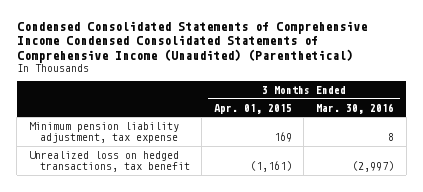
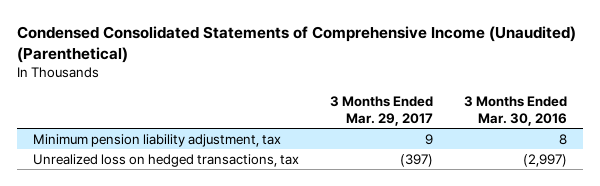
- Condensed Consolidated Statements of Comprehensive Income Condensed Consolidated Statements of Comprehensive Income (Unaudited) (Parenthetical)
+ Condensed Consolidated Statements of Comprehensive Income (Unaudited) (Parenthetical)
- | 3 Months Ended Apr. 01, 2015 | 3 Months Ended Mar. 30, 2016
+ | 3 Months Ended Mar. 29, 2017 | 3 Months Ended Mar. 30, 2016
- Minimum pension liability adjustment, tax expense | 169 | 8
- Unrealized loss on hedged transactions, tax benefit | (1,161) | (2,997)
+ Minimum pension liability adjustment, tax | 9 | 8
+ Unrealized loss on hedged transactions, tax | (397) | (2,997)

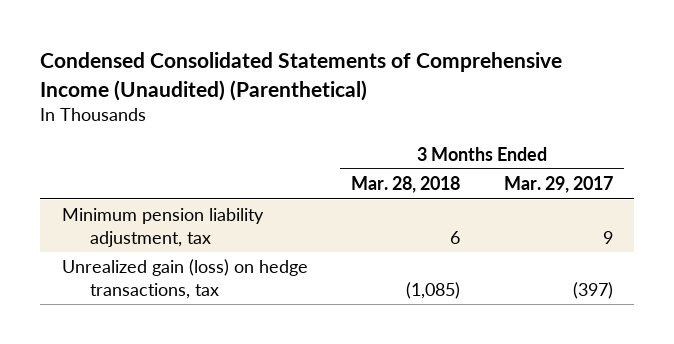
- | 3 Months Ended Mar. 29, 2017 | 3 Months Ended Mar. 30, 2016
+ | 3 Months Ended Mar. 28, 2018 | 3 Months Ended Mar. 29, 2017
- Unrealized loss on hedged transactions, tax | (397) | (2,997)
+ Unrealized gain (loss) on hedge transactions, tax | (1,085) | (397)

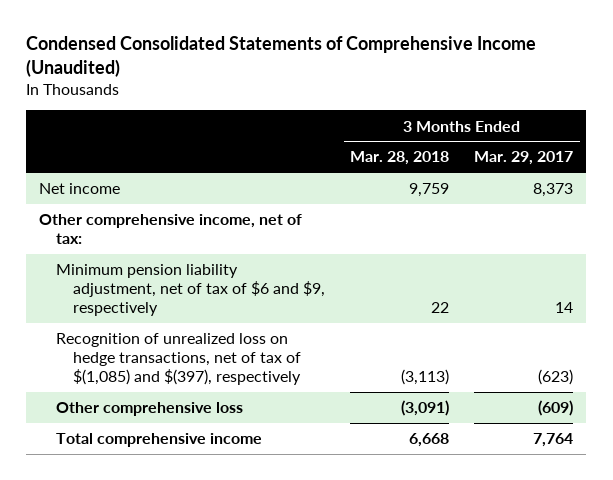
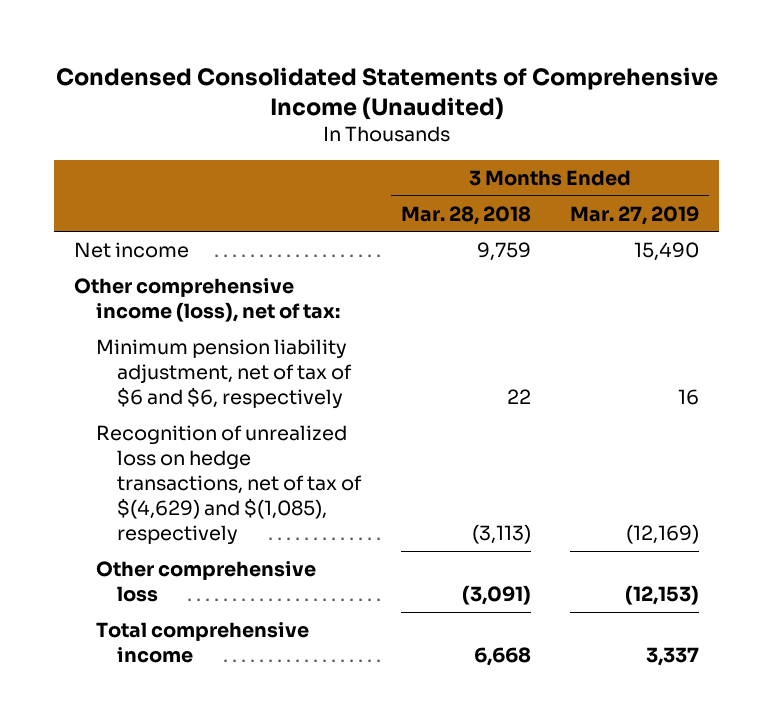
- | 3 Months Ended Mar. 28, 2018 | 3 Months Ended Mar. 29, 2017
+ | 3 Months Ended Mar. 28, 2018 | 3 Months Ended Mar. 27, 2019
- Other comprehensive income, net of tax:
- Minimum pension liability adjustment, net of tax of $6 and $9, respectively | 22 | 14
- Recognition of unrealized loss on hedge transactions, net of tax of $(1,085) and $(397), respectively | (3,113) | (623)
+ Other comprehensive income (loss), net of tax:
+ Minimum pension liability adjustment, net of tax of $6 and $6, respectively | 22 | 16
+ Recognition of unrealized loss on hedge transactions, net of tax of $(4,629) and $(1,085), respectively | (3,113) | (12,169)

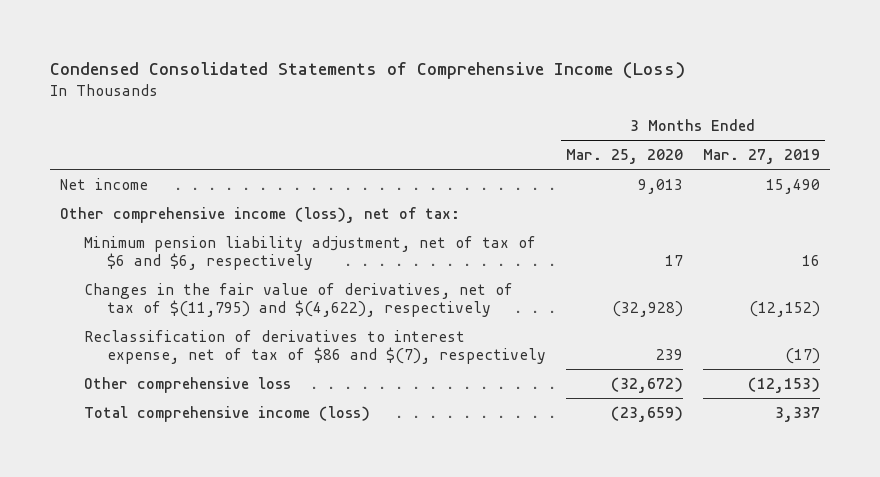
- Condensed Consolidated Statements of Comprehensive Income (Unaudited)
+ Condensed Consolidated Statements of Comprehensive Income (Loss)
- | 3 Months Ended Mar. 28, 2018 | 3 Months Ended Mar. 27, 2019
+ | 3 Months Ended Mar. 25, 2020 | 3 Months Ended Mar. 27, 2019
- Recognition of unrealized loss on hedge transactions, net of tax of $(4,629) and $(1,085), respectively | (3,113) | (12,169)
+ Changes in the fair value of derivatives, net of tax of $(11,795) and $(4,622), respectively | (32,928) | (12,152)
+ Reclassification of derivatives to interest expense, net of tax of $86 and $(7), respectively | 239 | (17)
- Total comprehensive income | 6,668 | 3,337
+ Total comprehensive income (loss) | (23,659) | 3,337

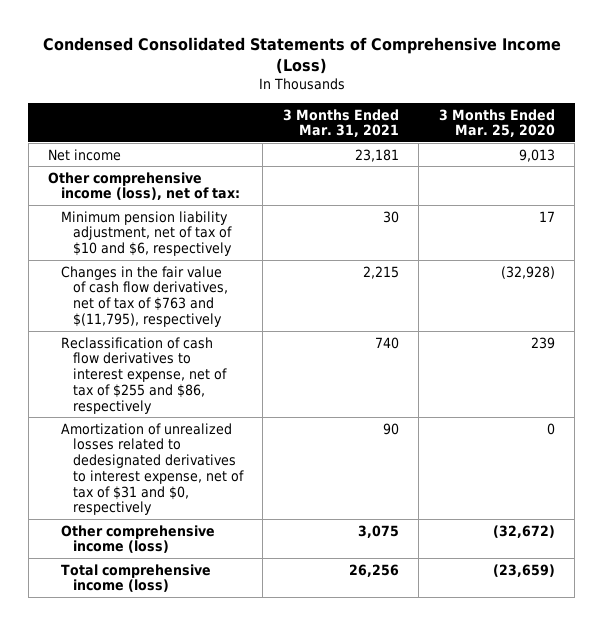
- | 3 Months Ended Mar. 25, 2020 | 3 Months Ended Mar. 27, 2019
+ | 3 Months Ended Mar. 31, 2021 | 3 Months Ended Mar. 25, 2020
- Minimum pension liability adjustment, net of tax of $6 and $6, respectively | 17 | 16
- Changes in the fair value of derivatives, net of tax of $(11,795) and $(4,622), respectively | (32,928) | (12,152)
- Reclassification of derivatives to interest expense, net of tax of $86 and $(7), respectively | 239 | (17)
- Other comprehensive loss | (32,672) | (12,153)
+ Minimum pension liability adjustment, net of tax of $10 and $6, respectively | 30 | 17
+ Changes in the fair value of cash flow derivatives, net of tax of $763 and $(11,795), respectively | 2,215 | (32,928)
+ Reclassification of cash flow derivatives to interest expense, net of tax of $255 and $86, respectively | 740 | 239
+ Amortization of unrealized losses related to dedesignated derivatives to interest expense, net of tax of $31 and $0, respectively | 90 | 0
+ Other comprehensive income (loss) | 3,075 | (32,672)

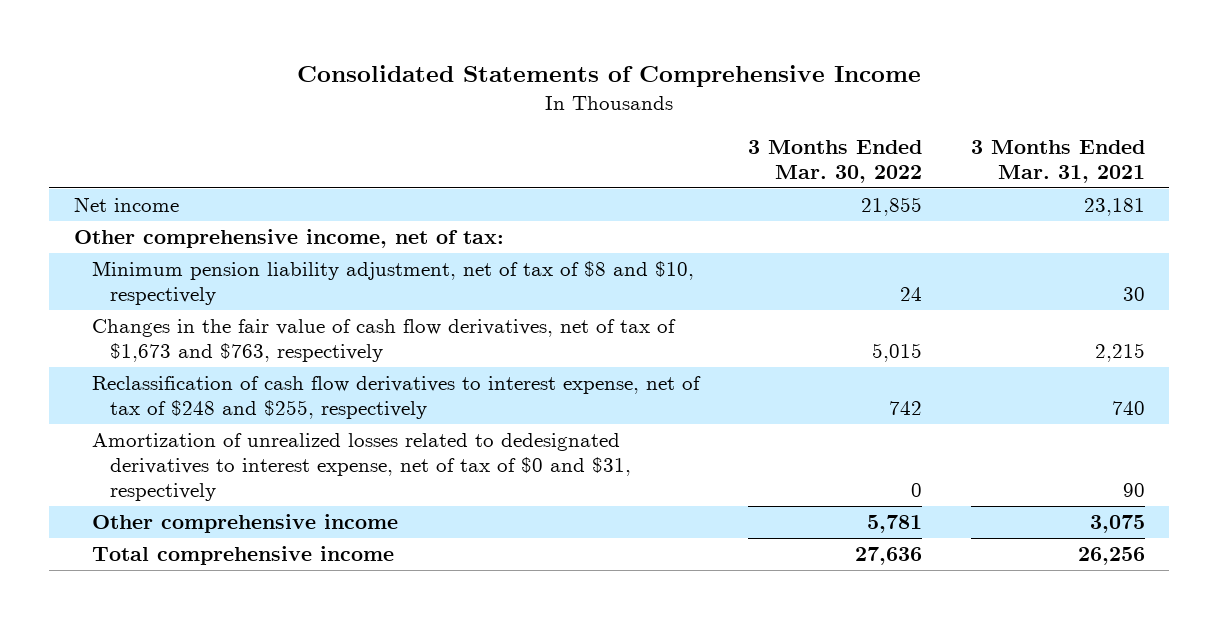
- Condensed Consolidated Statements of Comprehensive Income (Loss)
+ Consolidated Statements of Comprehensive Income
- | 3 Months Ended Mar. 31, 2021 | 3 Months Ended Mar. 25, 2020
+ | 3 Months Ended Mar. 30, 2022 | 3 Months Ended Mar. 31, 2021
- Other comprehensive income (loss), net of tax:
- Minimum pension liability adjustment, net of tax of $10 and $6, respectively | 30 | 17
- Changes in the fair value of cash flow derivatives, net of tax of $763 and $(11,795), respectively | 2,215 | (32,928)
- Reclassification of cash flow derivatives to interest expense, net of tax of $255 and $86, respectively | 740 | 239
- Amortization of unrealized losses related to dedesignated derivatives to interest expense, net of tax of $31 and $0, respectively | 90 | 0
- Other comprehensive income (loss) | 3,075 | (32,672)
- Total comprehensive income (loss) | 26,256 | (23,659)
+ Other comprehensive income, net of tax:
+ Minimum pension liability adjustment, net of tax of $8 and $10, respectively | 24 | 30
+ Changes in the fair value of cash flow derivatives, net of tax of $1,673 and $763, respectively | 5,015 | 2,215
+ Reclassification of cash flow derivatives to interest expense, net of tax of $248 and $255, respectively | 742 | 740
+ Amortization of unrealized losses related to dedesignated derivatives to interest expense, net of tax of $0 and $31, respectively | 0 | 90
+ Other comprehensive income | 5,781 | 3,075
+ Total comprehensive income | 27,636 | 26,256

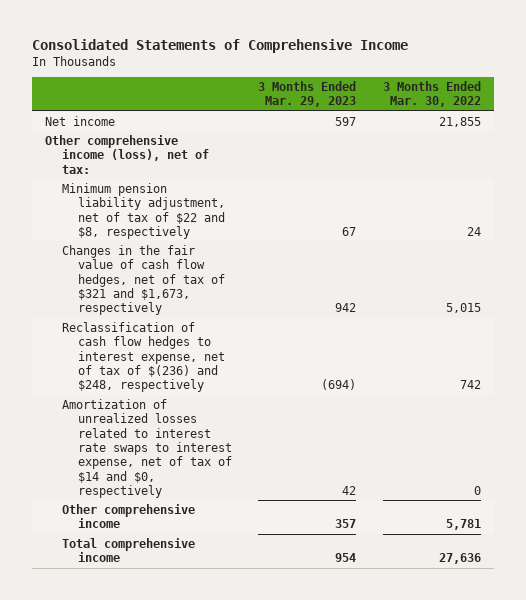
- | 3 Months Ended Mar. 30, 2022 | 3 Months Ended Mar. 31, 2021
+ | 3 Months Ended Mar. 29, 2023 | 3 Months Ended Mar. 30, 2022
- Other comprehensive income, net of tax:
- Minimum pension liability adjustment, net of tax of $8 and $10, respectively | 24 | 30
- Changes in the fair value of cash flow derivatives, net of tax of $1,673 and $763, respectively | 5,015 | 2,215
- Reclassification of cash flow derivatives to interest expense, net of tax of $248 and $255, respectively | 742 | 740
- Amortization of unrealized losses related to dedesignated derivatives to interest expense, net of tax of $0 and $31, respectively | 0 | 90
+ Other comprehensive income (loss), net of tax:
+ Minimum pension liability adjustment, net of tax of $22 and $8, respectively | 67 | 24
+ Changes in the fair value of cash flow hedges, net of tax of $321 and $1,673, respectively | 942 | 5,015
+ Reclassification of cash flow hedges to interest expense, net of tax of $(236) and $248, respectively | (694) | 742
+ Amortization of unrealized losses related to interest rate swaps to interest expense, net of tax of $14 and $0, respectively | 42 | 0

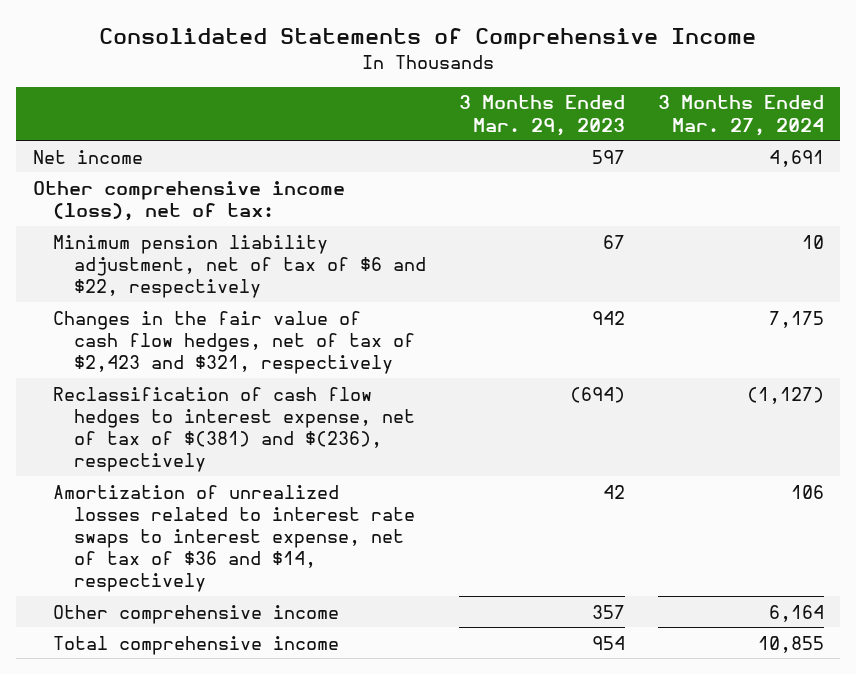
- | 3 Months Ended Mar. 29, 2023 | 3 Months Ended Mar. 30, 2022
+ | 3 Months Ended Mar. 29, 2023 | 3 Months Ended Mar. 27, 2024
- Minimum pension liability adjustment, net of tax of $22 and $8, respectively | 67 | 24
- Changes in the fair value of cash flow hedges, net of tax of $321 and $1,673, respectively | 942 | 5,015
- Reclassification of cash flow hedges to interest expense, net of tax of $(236) and $248, respectively | (694) | 742
- Amortization of unrealized losses related to interest rate swaps to interest expense, net of tax of $14 and $0, respectively | 42 | 0
+ Minimum pension liability adjustment, net of tax of $6 and $22, respectively | 67 | 10
+ Changes in the fair value of cash flow hedges, net of tax of $2,423 and $321, respectively | 942 | 7,175
+ Reclassification of cash flow hedges to interest expense, net of tax of $(381) and $(236), respectively | (694) | (1,127)
+ Amortization of unrealized losses related to interest rate swaps to interest expense, net of tax of $36 and $14, respectively | 42 | 106

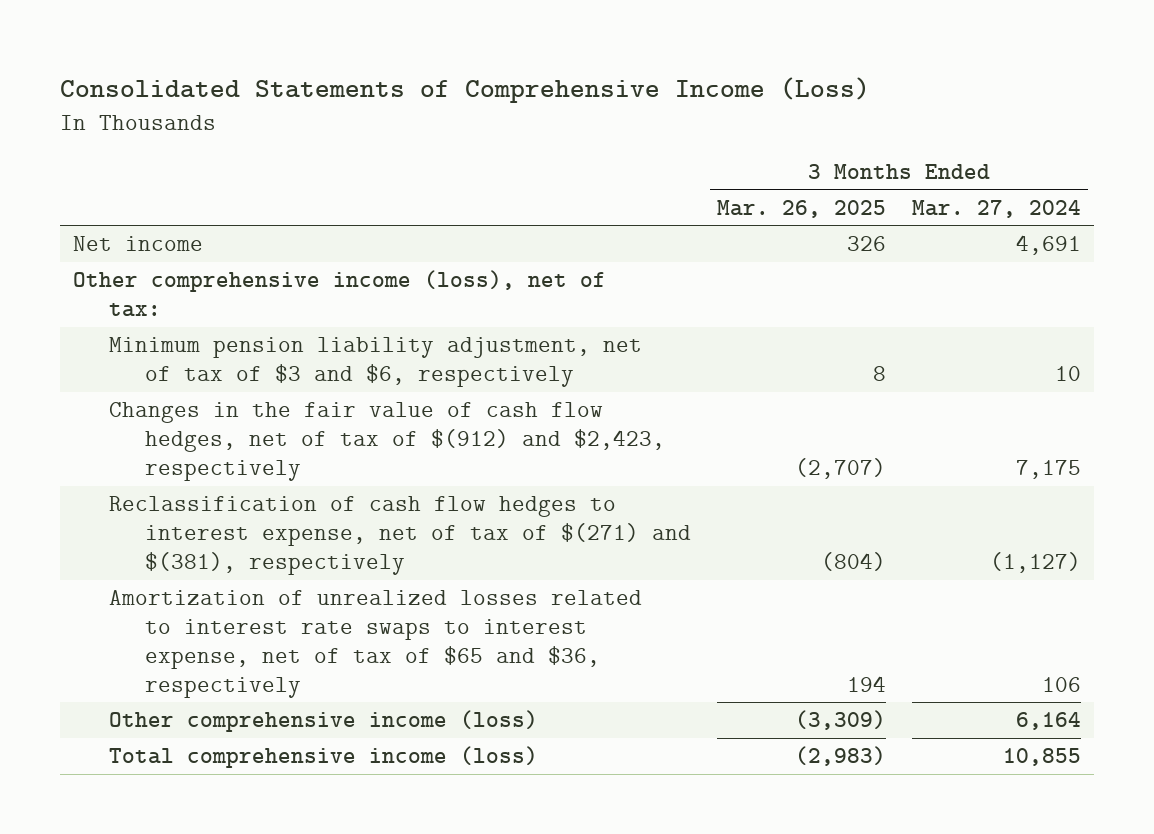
- Consolidated Statements of Comprehensive Income
+ Consolidated Statements of Comprehensive Income (Loss)
- | 3 Months Ended Mar. 29, 2023 | 3 Months Ended Mar. 27, 2024
+ | 3 Months Ended Mar. 26, 2025 | 3 Months Ended Mar. 27, 2024
- Minimum pension liability adjustment, net of tax of $6 and $22, respectively | 67 | 10
- Changes in the fair value of cash flow hedges, net of tax of $2,423 and $321, respectively | 942 | 7,175
- Reclassification of cash flow hedges to interest expense, net of tax of $(381) and $(236), respectively | (694) | (1,127)
- Amortization of unrealized losses related to interest rate swaps to interest expense, net of tax of $36 and $14, respectively | 42 | 106
- Other comprehensive income | 357 | 6,164
- Total comprehensive income | 954 | 10,855
+ Minimum pension liability adjustment, net of tax of $3 and $6, respectively | 8 | 10
+ Changes in the fair value of cash flow hedges, net of tax of $(912) and $2,423, respectively | (2,707) | 7,175
+ Reclassification of cash flow hedges to interest expense, net of tax of $(271) and $(381), respectively | (804) | (1,127)
+ Amortization of unrealized losses related to interest rate swaps to interest expense, net of tax of $65 and $36, respectively | 194 | 106
+ Other comprehensive income (loss) | (3,309) | 6,164
+ Total comprehensive income (loss) | (2,983) | 10,855

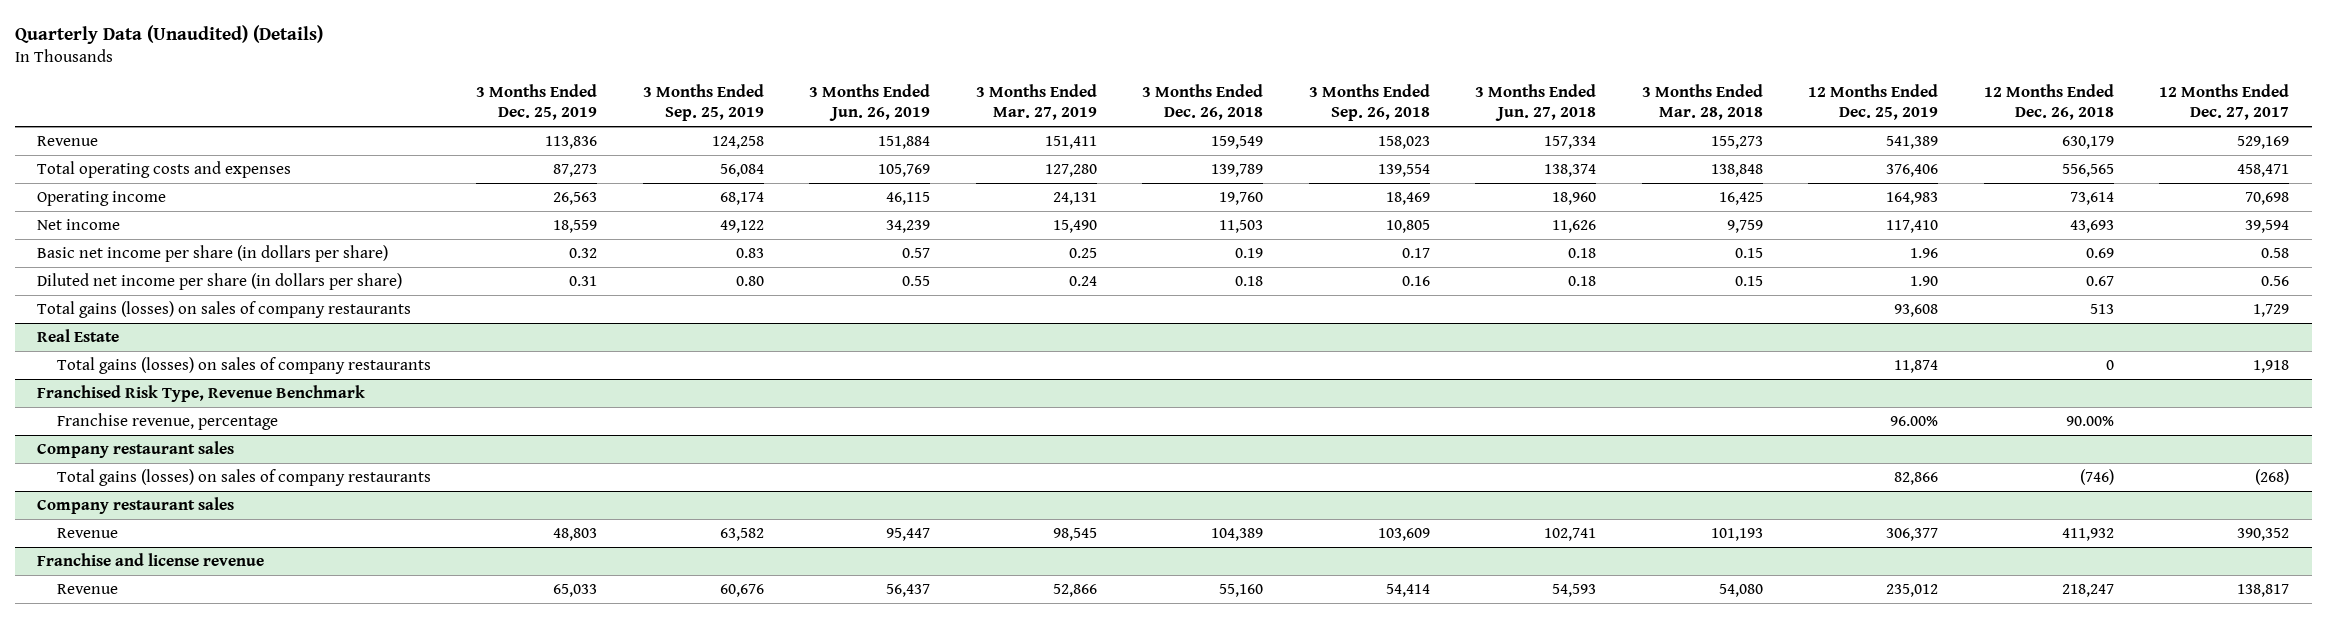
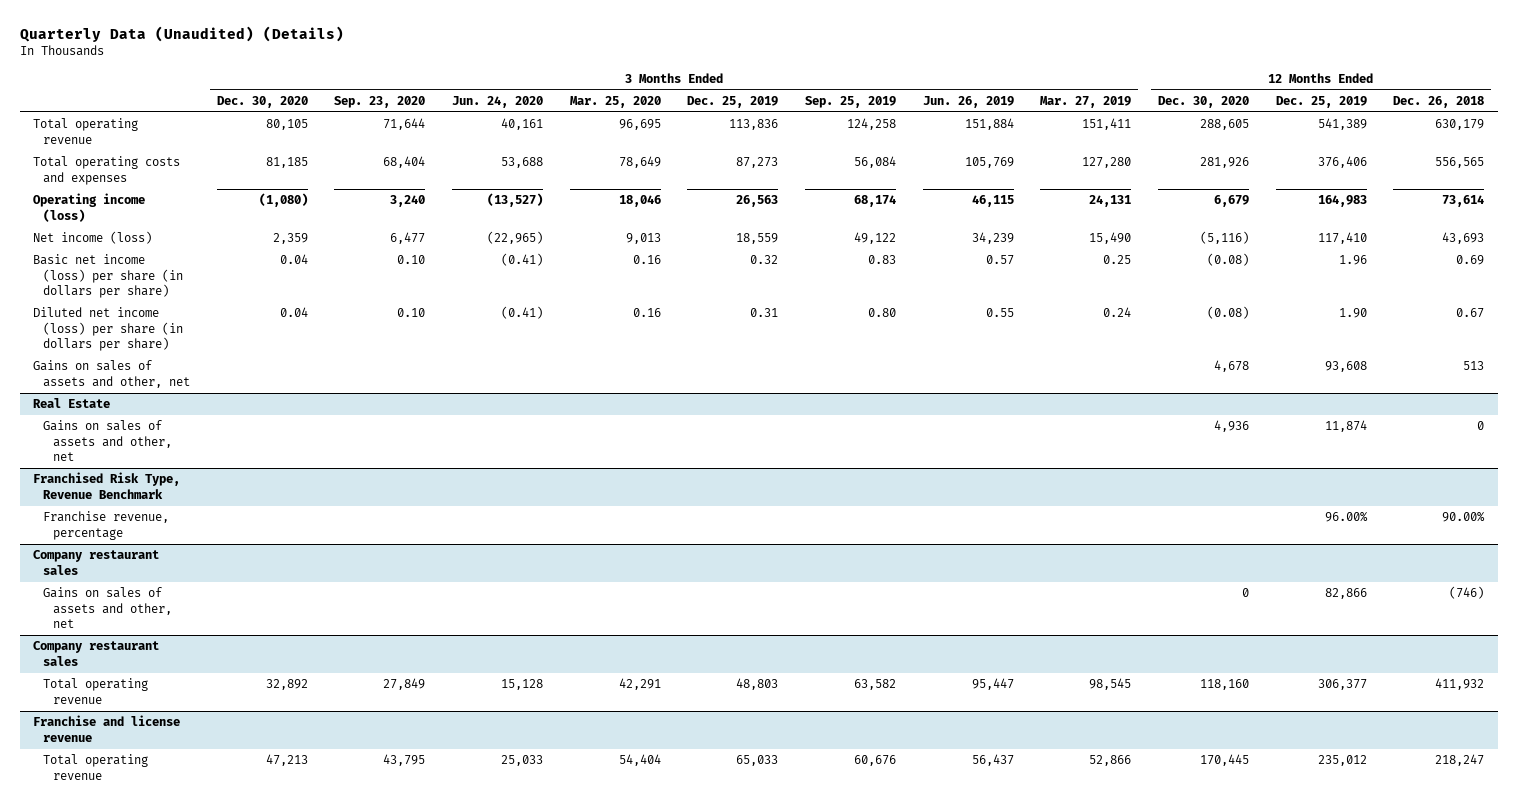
- | 3 Months Ended Dec. 25, 2019 | 3 Months Ended Sep. 25, 2019 | 3 Months Ended Jun. 26, 2019 | 3 Months Ended Mar. 27, 2019 | 3 Months Ended Dec. 26, 2018 | 3 Months Ended Sep. 26, 2018 | 3 Months Ended Jun. 27, 2018 | 3 Months Ended Mar. 28, 2018 | 12 Months Ended Dec. 25, 2019 | 12 Months Ended Dec. 26, 2018 | 12 Months Ended Dec. 27, 2017
+ | 3 Months Ended Dec. 30, 2020 | 3 Months Ended Sep. 23, 2020 | 3 Months Ended Jun. 24, 2020 | 3 Months Ended Mar. 25, 2020 | 3 Months Ended Dec. 25, 2019 | 3 Months Ended Sep. 25, 2019 | 3 Months Ended Jun. 26, 2019 | 3 Months Ended Mar. 27, 2019 | 12 Months Ended Dec. 30, 2020 | 12 Months Ended Dec. 25, 2019 | 12 Months Ended Dec. 26, 2018
- Revenue | 113,836 | 124,258 | 151,884 | 151,411 | 159,549 | 158,023 | 157,334 | 155,273 | 541,389 | 630,179 | 529,169
+ Total operating revenue | 80,105 | 71,644 | 40,161 | 96,695 | 113,836 | 124,258 | 151,884 | 151,411 | 288,605 | 541,389 | 630,179
- Operating income | 26,563 | 68,174 | 46,115 | 24,131 | 19,760 | 18,469 | 18,960 | 16,425 | 164,983 | 73,614 | 70,698
- Net income | 18,559 | 49,122 | 34,239 | 15,490 | 11,503 | 10,805 | 11,626 | 9,759 | 117,410 | 43,693 | 39,594
- Basic net income per share (in dollars per share) | 0.32 | 0.83 | 0.57 | 0.25 | 0.19 | 0.17 | 0.18 | 0.15 | 1.96 | 0.69 | 0.58
- Diluted net income per share (in dollars per share) | 0.31 | 0.80 | 0.55 | 0.24 | 0.18 | 0.16 | 0.18 | 0.15 | 1.90 | 0.67 | 0.56
- Total gains (losses) on sales of company restaurants | | | | | | | | | 93,608 | 513 | 1,729
+ Operating income (loss) | (1,080) | 3,240 | (13,527) | 18,046 | 26,563 | 68,174 | 46,115 | 24,131 | 6,679 | 164,983 | 73,614
+ Net income (loss) | 2,359 | 6,477 | (22,965) | 9,013 | 18,559 | 49,122 | 34,239 | 15,490 | (5,116) | 117,410 | 43,693
+ Basic net income (loss) per share (in dollars per share) | 0.04 | 0.10 | (0.41) | 0.16 | 0.32 | 0.83 | 0.57 | 0.25 | (0.08) | 1.96 | 0.69
+ Diluted net income (loss) per share (in dollars per share) | 0.04 | 0.10 | (0.41) | 0.16 | 0.31 | 0.80 | 0.55 | 0.24 | (0.08) | 1.90 | 0.67
+ Gains on sales of assets and other, net | | | | | | | | | 4,678 | 93,608 | 513
@ Real Estate
- Total gains (losses) on sales of company restaurants | | | | | | | | | 11,874 | 0 | 1,918
+ Gains on sales of assets and other, net | | | | | | | | | 4,936 | 11,874 | 0
@ Company restaurant sales
- Total gains (losses) on sales of company restaurants | | | | | | | | | 82,866 | (746) | (268)
+ Gains on sales of assets and other, net | | | | | | | | | 0 | 82,866 | (746)
- Revenue | 48,803 | 63,582 | 95,447 | 98,545 | 104,389 | 103,609 | 102,741 | 101,193 | 306,377 | 411,932 | 390,352
+ Total operating revenue | 32,892 | 27,849 | 15,128 | 42,291 | 48,803 | 63,582 | 95,447 | 98,545 | 118,160 | 306,377 | 411,932
@ Franchise and license revenue
- Revenue | 65,033 | 60,676 | 56,437 | 52,866 | 55,160 | 54,414 | 54,593 | 54,080 | 235,012 | 218,247 | 138,817
+ Total operating revenue | 47,213 | 43,795 | 25,033 | 54,404 | 65,033 | 60,676 | 56,437 | 52,866 | 170,445 | 235,012 | 218,247

